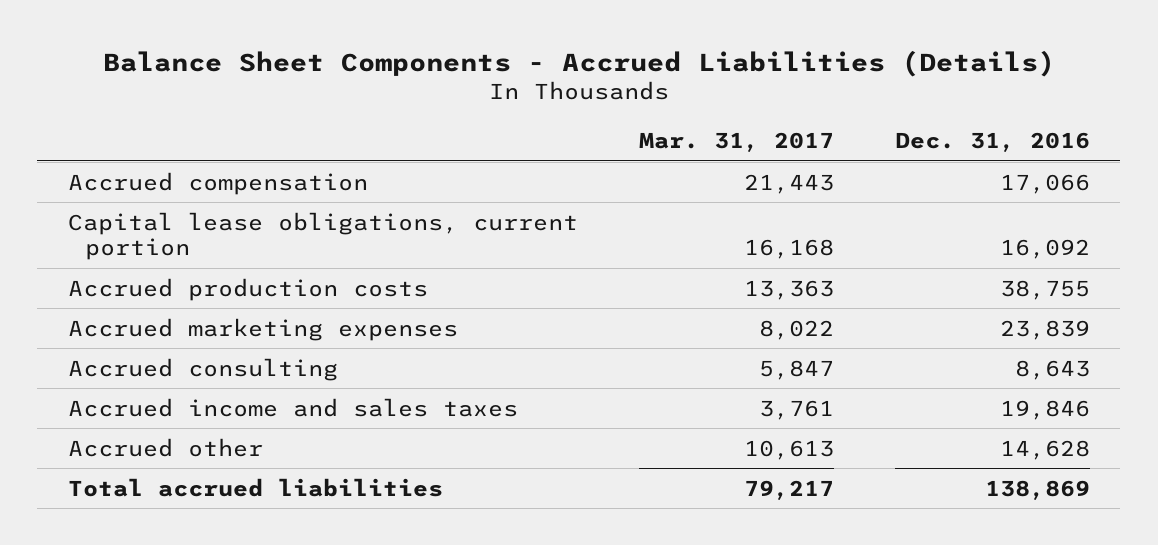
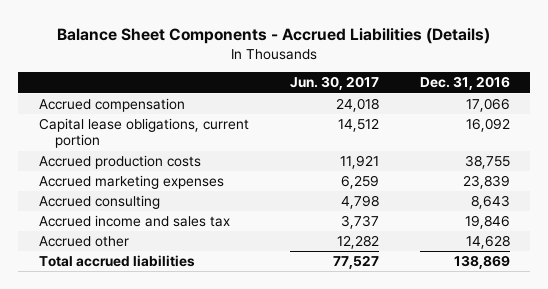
- | Mar. 31, 2017 | Dec. 31, 2016
+ | Jun. 30, 2017 | Dec. 31, 2016
- Accrued income and sales taxes | 3,761 | 19,846
+ Accrued income and sales tax | 3,737 | 19,846

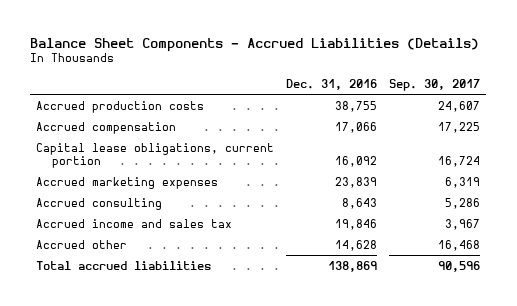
- | Jun. 30, 2017 | Dec. 31, 2016
+ | Dec. 31, 2016 | Sep. 30, 2017
moved up: Accrued production costs | 38,755 | 24,607

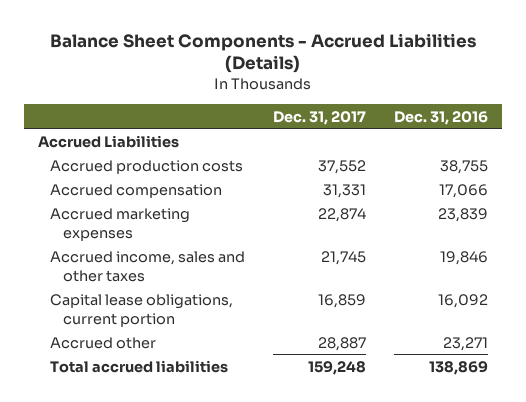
- | Dec. 31, 2016 | Sep. 30, 2017
+ | Dec. 31, 2017 | Dec. 31, 2016
+ Accrued Liabilities
- Accrued consulting | 8,643 | 5,286
- Accrued income and sales tax | 19,846 | 3,967
- Accrued other | 14,628 | 16,468
+ Accrued income, sales and other taxes | 21,745 | 19,846
moved down: Capital lease obligations, current portion | 16,859 | 16,092
+ Accrued other | 28,887 | 23,271

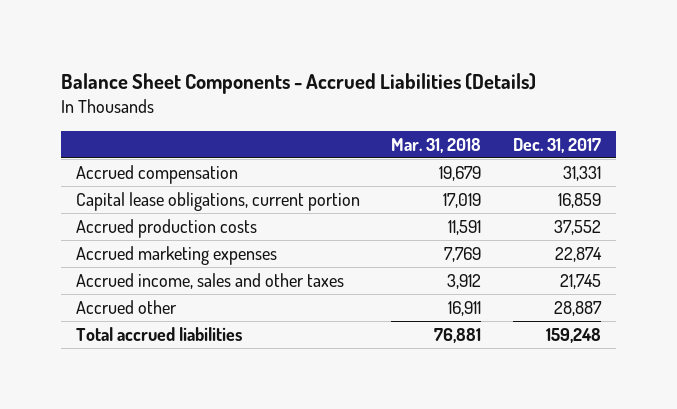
- | Dec. 31, 2017 | Dec. 31, 2016
+ | Mar. 31, 2018 | Dec. 31, 2017
- Accrued Liabilities
moved up: Capital lease obligations, current portion | 17,019 | 16,859
moved down: Accrued production costs | 11,591 | 37,552

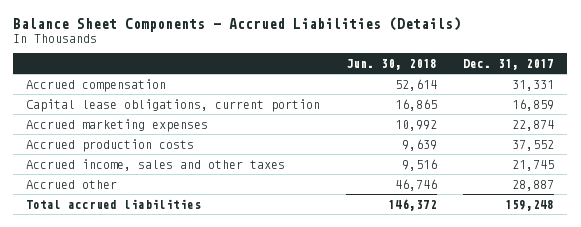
- | Mar. 31, 2018 | Dec. 31, 2017
+ | Jun. 30, 2018 | Dec. 31, 2017
moved down: Accrued production costs | 9,639 | 37,552

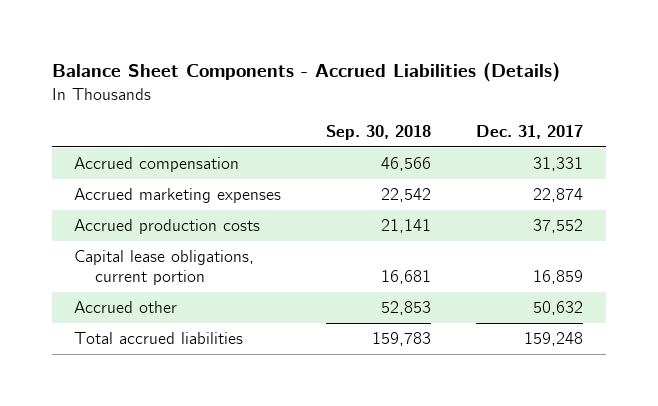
- | Jun. 30, 2018 | Dec. 31, 2017
+ | Sep. 30, 2018 | Dec. 31, 2017
- Accrued income, sales and other taxes | 9,516 | 21,745
- Accrued other | 46,746 | 28,887
moved down: Capital lease obligations, current portion | 16,681 | 16,859
+ Accrued other | 52,853 | 50,632

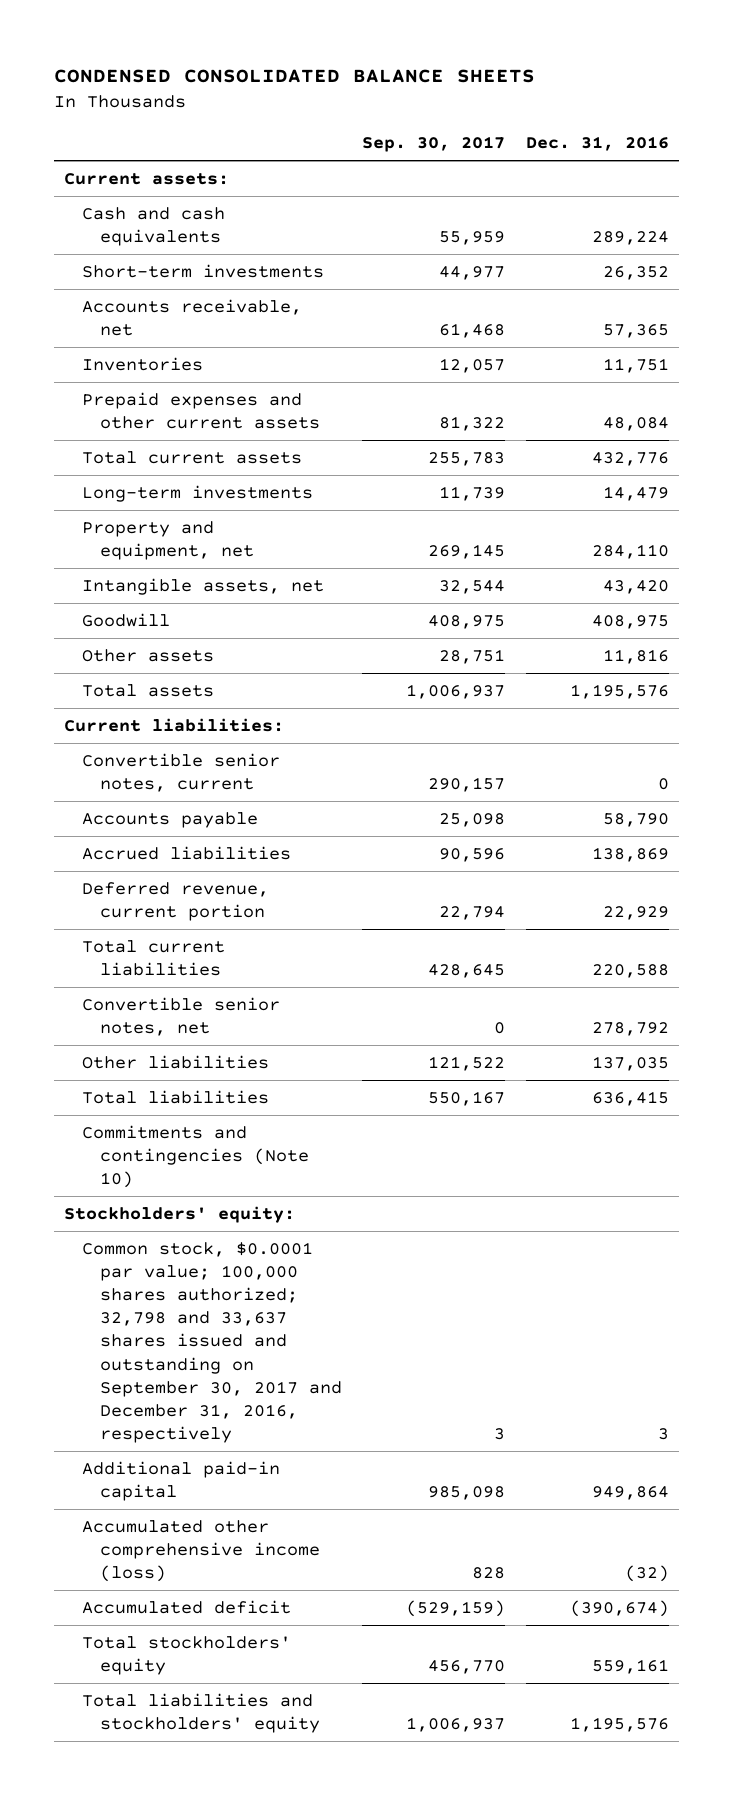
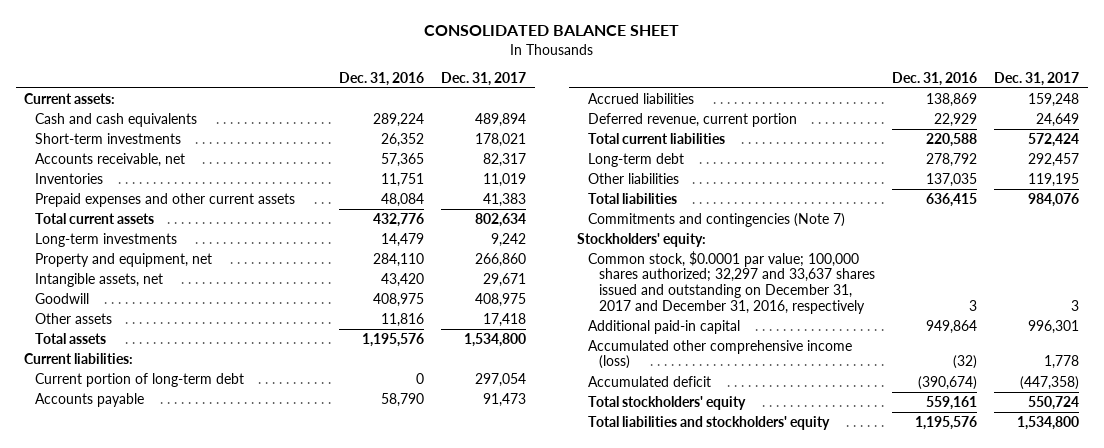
- CONDENSED CONSOLIDATED BALANCE SHEETS
+ CONSOLIDATED BALANCE SHEET
- | Sep. 30, 2017 | Dec. 31, 2016
+ | Dec. 31, 2016 | Dec. 31, 2017
- Convertible senior notes, current | 290,157 | 0
+ Current portion of long-term debt | 0 | 297,054
- Convertible senior notes, net | 0 | 278,792
+ Long-term debt | 278,792 | 292,457
- Commitments and contingencies (Note 10)
+ Commitments and contingencies (Note 7)
- Common stock, $0.0001 par value; 100,000 shares authorized; 32,798 and 33,637 shares issued and outstanding on September 30, 2017 and December 31, 2016, respectively | 3 | 3
+ Common stock, $0.0001 par value; 100,000 shares authorized; 32,297 and 33,637 shares issued and outstanding on December 31, 2017 and December 31, 2016, respectively | 3 | 3

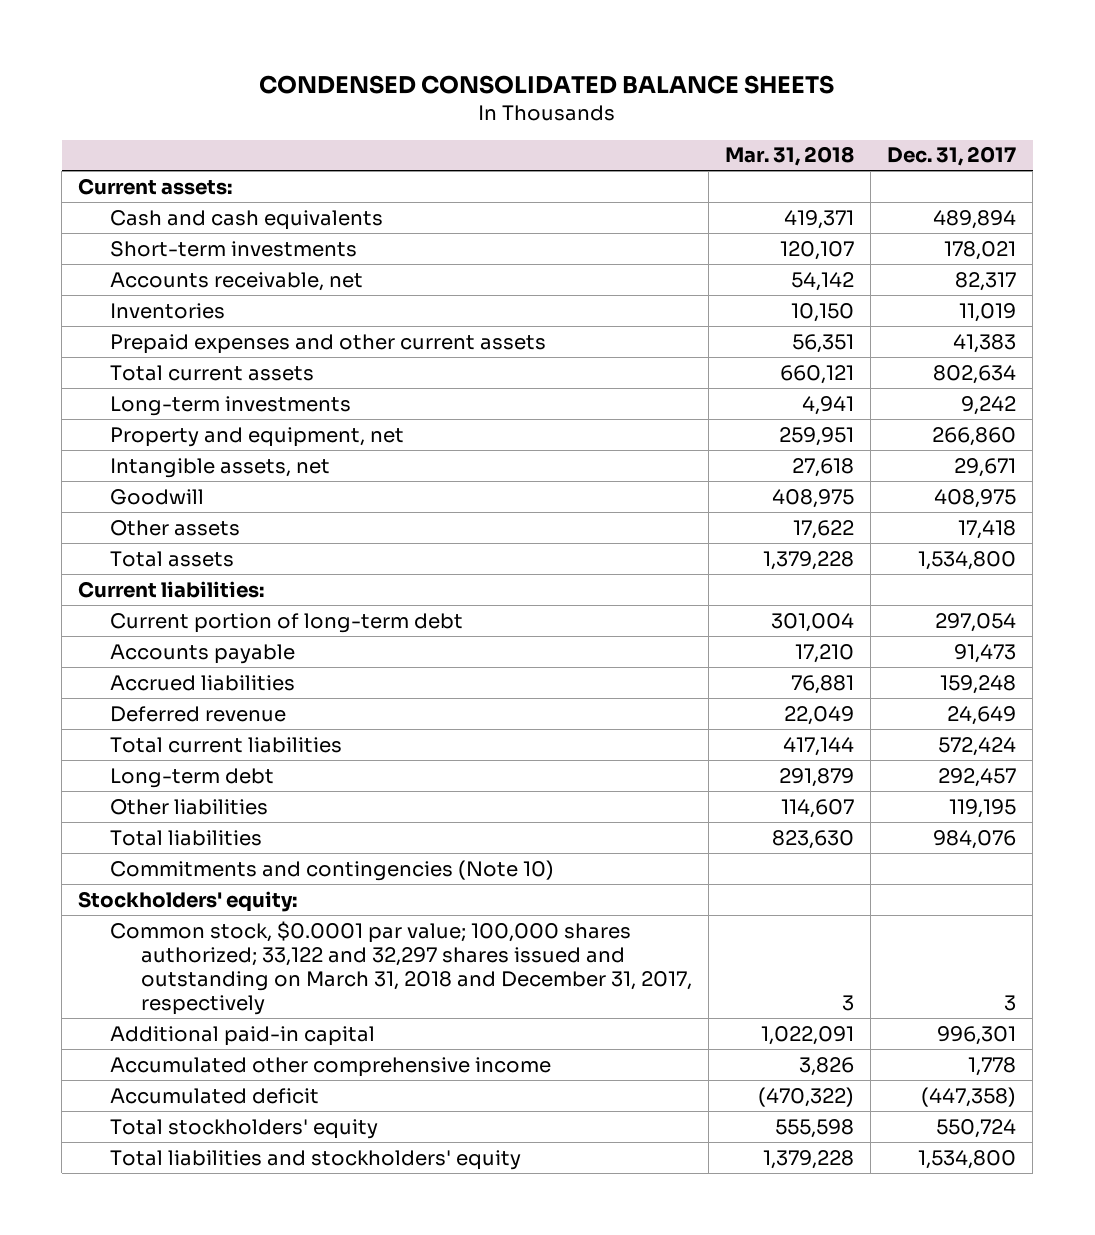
- CONSOLIDATED BALANCE SHEET
+ CONDENSED CONSOLIDATED BALANCE SHEETS
- | Dec. 31, 2016 | Dec. 31, 2017
+ | Mar. 31, 2018 | Dec. 31, 2017
- Deferred revenue, current portion | 22,929 | 24,649
+ Deferred revenue | 22,049 | 24,649
- Commitments and contingencies (Note 7)
+ Commitments and contingencies (Note 10)
- Common stock, $0.0001 par value; 100,000 shares authorized; 32,297 and 33,637 shares issued and outstanding on December 31, 2017 and December 31, 2016, respectively | 3 | 3
+ Common stock, $0.0001 par value; 100,000 shares authorized; 33,122 and 32,297 shares issued and outstanding on March 31, 2018 and December 31, 2017, respectively | 3 | 3
- Accumulated other comprehensive income (loss) | (32) | 1,778
+ Accumulated other comprehensive income | 3,826 | 1,778

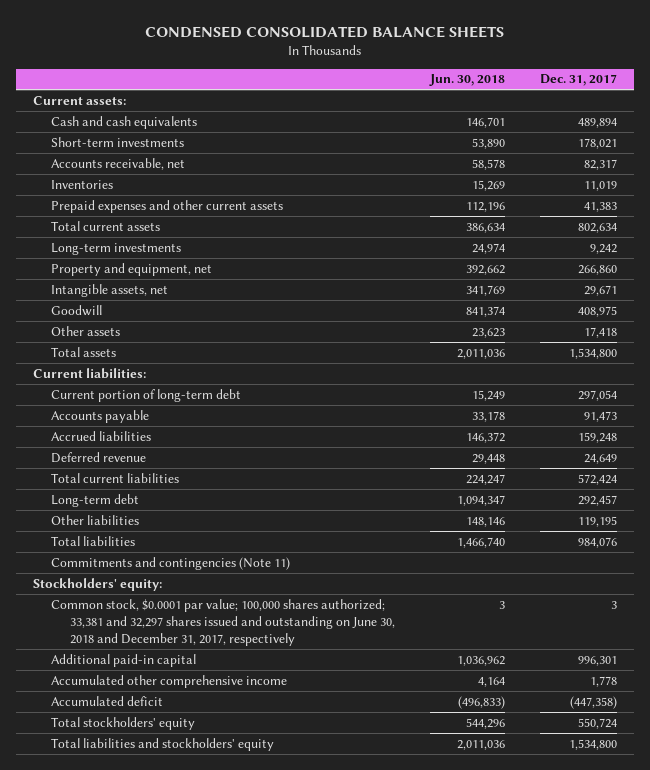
- | Mar. 31, 2018 | Dec. 31, 2017
+ | Jun. 30, 2018 | Dec. 31, 2017
- Commitments and contingencies (Note 10)
+ Commitments and contingencies (Note 11)
- Common stock, $0.0001 par value; 100,000 shares authorized; 33,122 and 32,297 shares issued and outstanding on March 31, 2018 and December 31, 2017, respectively | 3 | 3
+ Common stock, $0.0001 par value; 100,000 shares authorized; 33,381 and 32,297 shares issued and outstanding on June 30, 2018 and December 31, 2017, respectively | 3 | 3

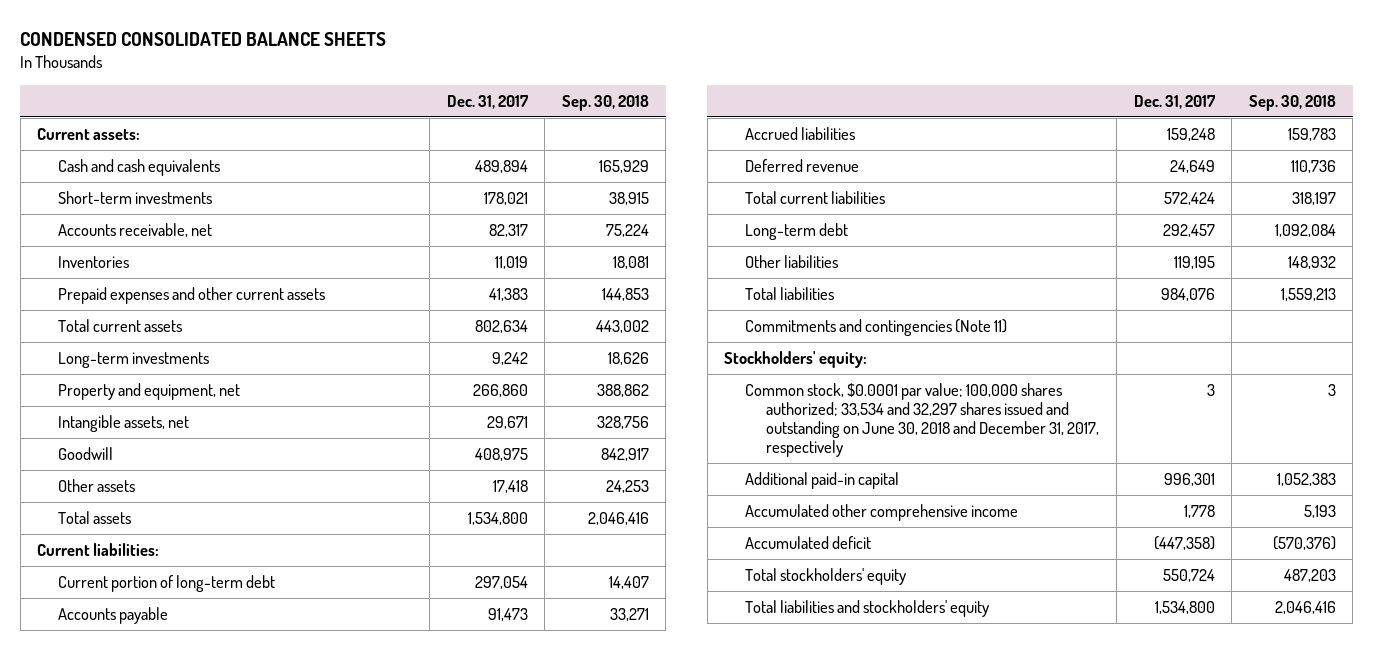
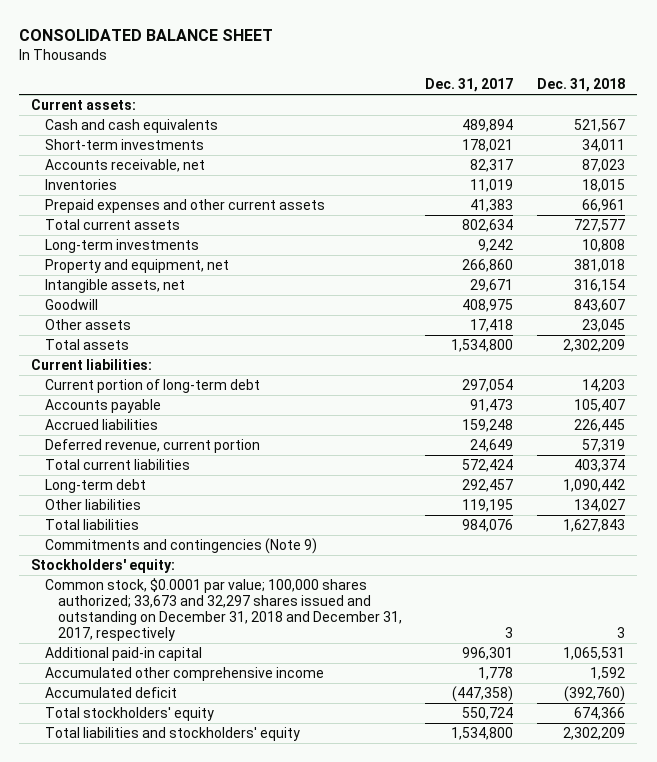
- CONDENSED CONSOLIDATED BALANCE SHEETS
+ CONSOLIDATED BALANCE SHEET
- | Dec. 31, 2017 | Sep. 30, 2018
+ | Dec. 31, 2017 | Dec. 31, 2018
- Deferred revenue | 24,649 | 110,736
+ Deferred revenue, current portion | 24,649 | 57,319
- Commitments and contingencies (Note 11)
+ Commitments and contingencies (Note 9)
- Common stock, $0.0001 par value; 100,000 shares authorized; 33,534 and 32,297 shares issued and outstanding on June 30, 2018 and December 31, 2017, respectively | 3 | 3
+ Common stock, $0.0001 par value; 100,000 shares authorized; 33,673 and 32,297 shares issued and outstanding on December 31, 2018 and December 31, 2017, respectively | 3 | 3

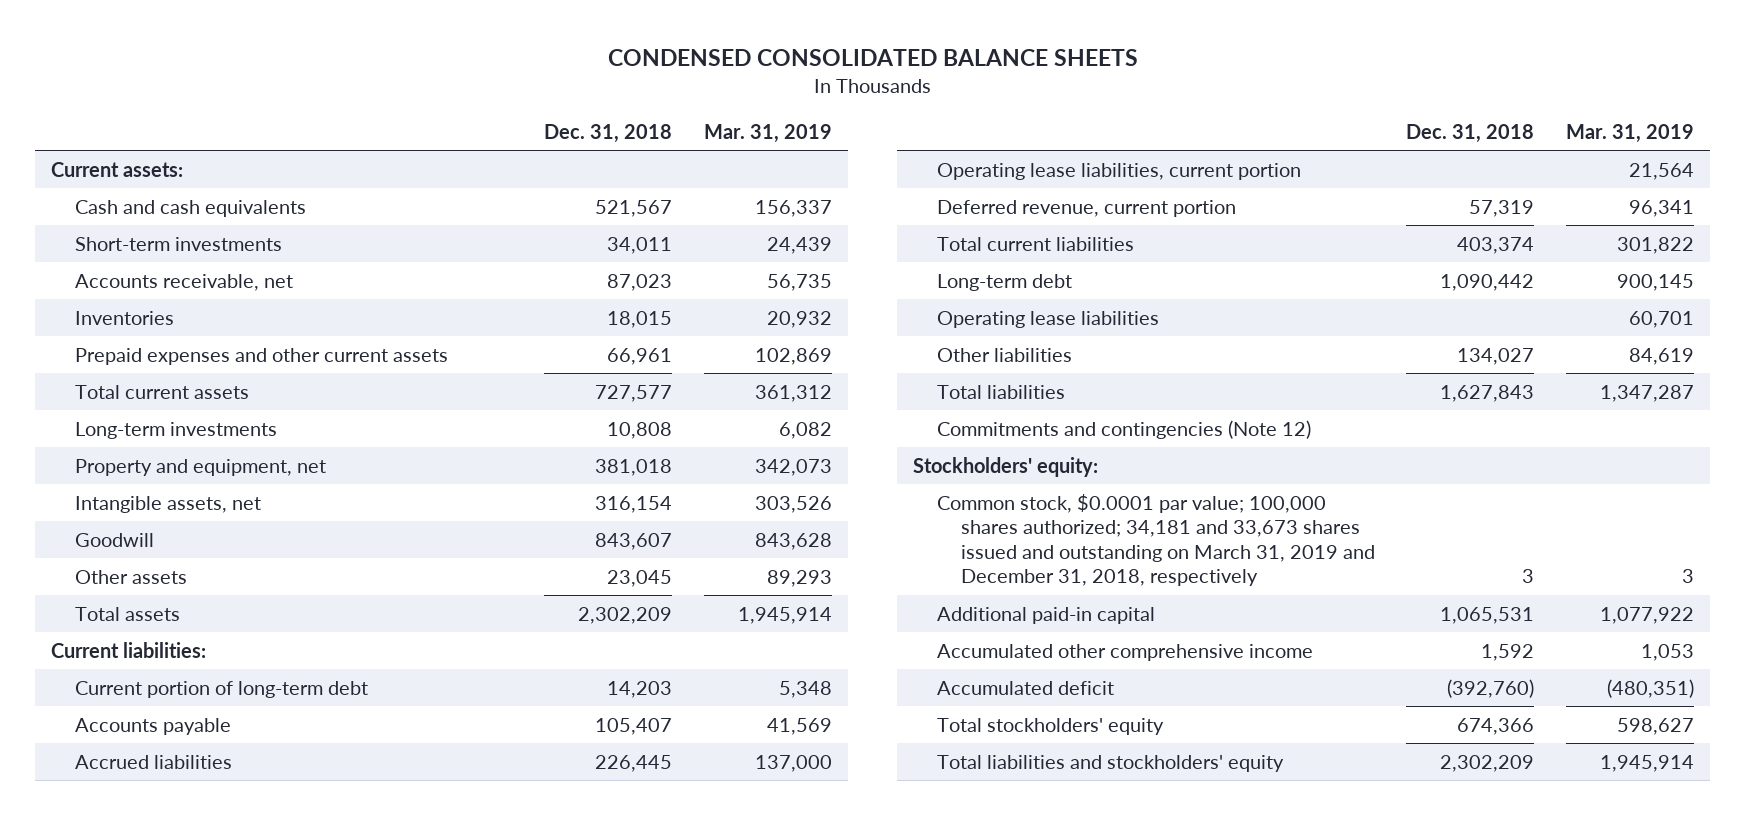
- CONSOLIDATED BALANCE SHEET
+ CONDENSED CONSOLIDATED BALANCE SHEETS
- | Dec. 31, 2017 | Dec. 31, 2018
+ | Dec. 31, 2018 | Mar. 31, 2019
+ Operating lease liabilities, current portion | | 21,564
+ Operating lease liabilities | | 60,701
- Commitments and contingencies (Note 9)
+ Commitments and contingencies (Note 12)
- Common stock, $0.0001 par value; 100,000 shares authorized; 33,673 and 32,297 shares issued and outstanding on December 31, 2018 and December 31, 2017, respectively | 3 | 3
+ Common stock, $0.0001 par value; 100,000 shares authorized; 34,181 and 33,673 shares issued and outstanding on March 31, 2019 and December 31, 2018, respectively | 3 | 3

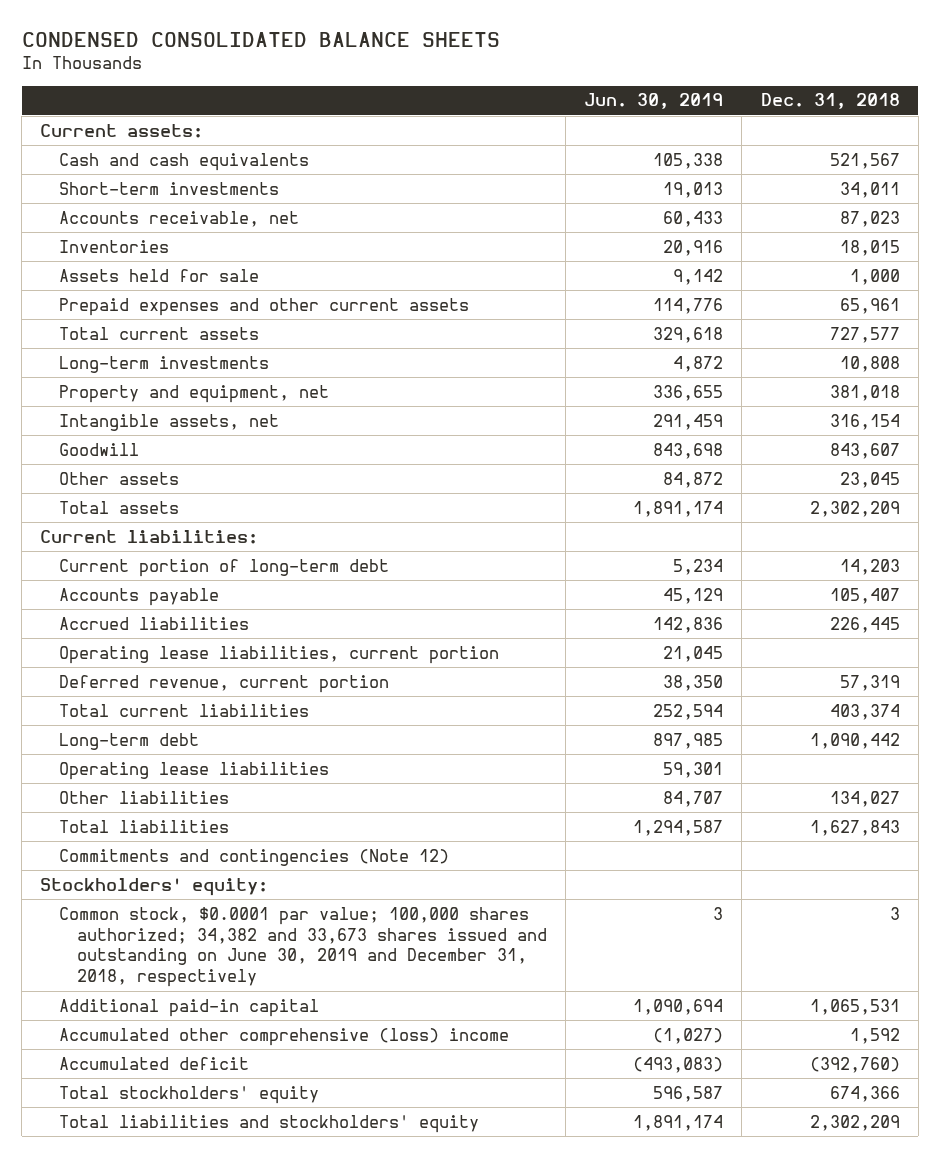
- | Dec. 31, 2018 | Mar. 31, 2019
+ | Jun. 30, 2019 | Dec. 31, 2018
- Prepaid expenses and other current assets | 66,961 | 102,869
+ Assets held for sale | 9,142 | 1,000
+ Prepaid expenses and other current assets | 114,776 | 65,961
- Common stock, $0.0001 par value; 100,000 shares authorized; 34,181 and 33,673 shares issued and outstanding on March 31, 2019 and December 31, 2018, respectively | 3 | 3
+ Common stock, $0.0001 par value; 100,000 shares authorized; 34,382 and 33,673 shares issued and outstanding on June 30, 2019 and December 31, 2018, respectively | 3 | 3
- Accumulated other comprehensive income | 1,592 | 1,053
+ Accumulated other comprehensive (loss) income | (1,027) | 1,592

